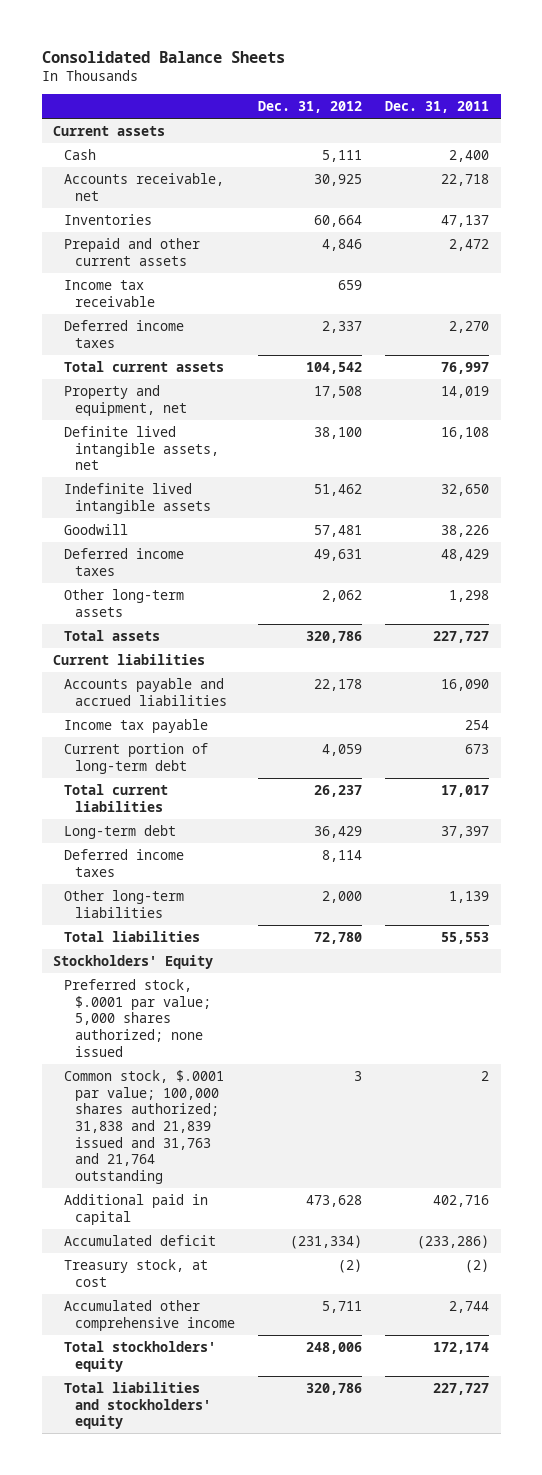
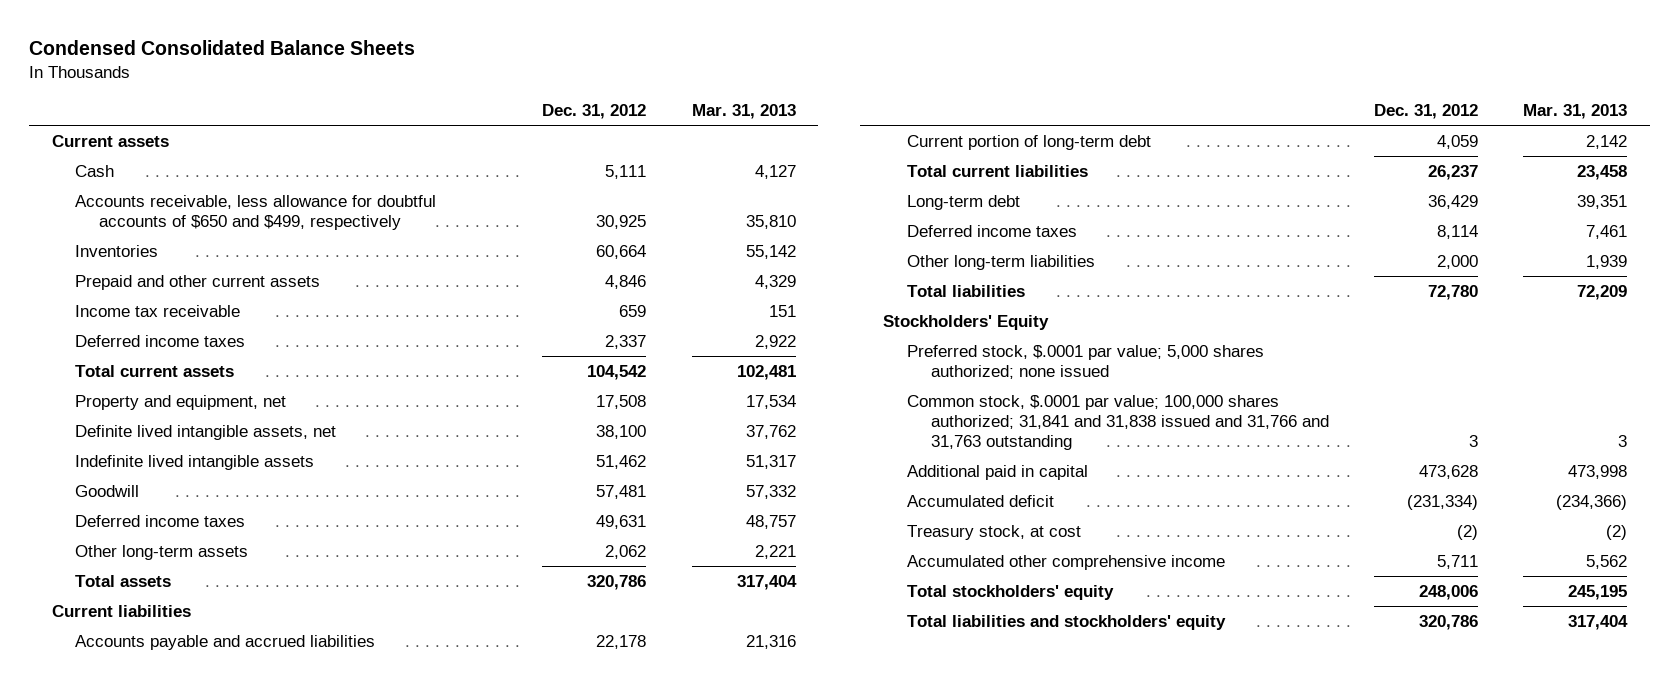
- Consolidated Balance Sheets
+ Condensed Consolidated Balance Sheets
- | Dec. 31, 2012 | Dec. 31, 2011
+ | Dec. 31, 2012 | Mar. 31, 2013
- Accounts receivable, net | 30,925 | 22,718
+ Accounts receivable, less allowance for doubtful accounts of $650 and $499, respectively | 30,925 | 35,810
- Income tax payable | | 254
- Common stock, $.0001 par value; 100,000 shares authorized; 31,838 and 21,839 issued and 31,763 and 21,764 outstanding | 3 | 2
+ Common stock, $.0001 par value; 100,000 shares authorized; 31,841 and 31,838 issued and 31,766 and 31,763 outstanding | 3 | 3

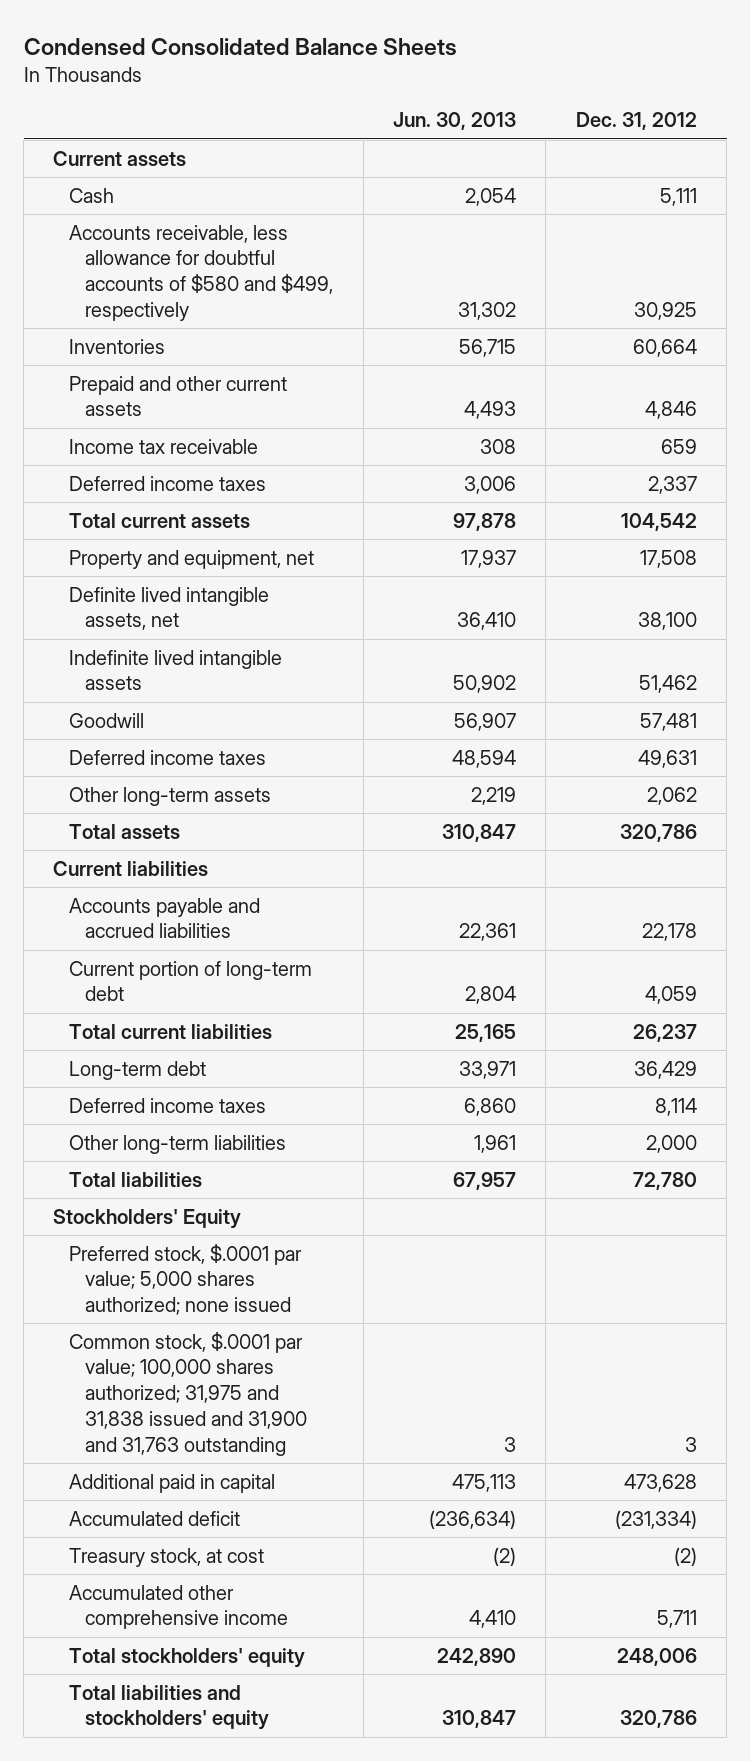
- | Dec. 31, 2012 | Mar. 31, 2013
+ | Jun. 30, 2013 | Dec. 31, 2012
- Accounts receivable, less allowance for doubtful accounts of $650 and $499, respectively | 30,925 | 35,810
+ Accounts receivable, less allowance for doubtful accounts of $580 and $499, respectively | 31,302 | 30,925
- Common stock, $.0001 par value; 100,000 shares authorized; 31,841 and 31,838 issued and 31,766 and 31,763 outstanding | 3 | 3
+ Common stock, $.0001 par value; 100,000 shares authorized; 31,975 and 31,838 issued and 31,900 and 31,763 outstanding | 3 | 3

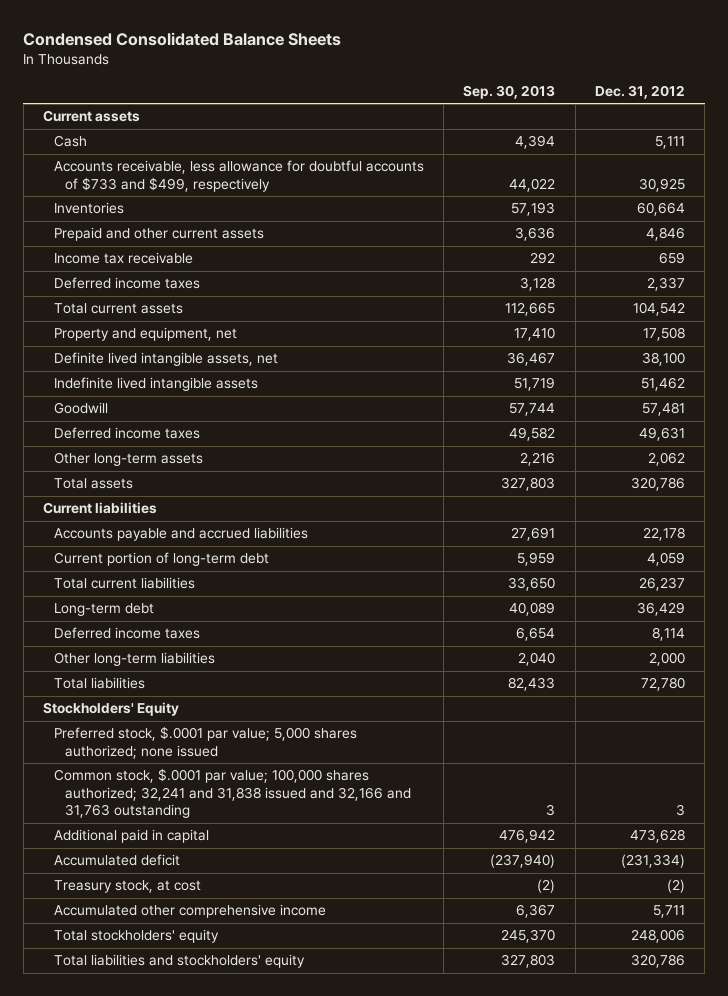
- | Jun. 30, 2013 | Dec. 31, 2012
+ | Sep. 30, 2013 | Dec. 31, 2012
- Accounts receivable, less allowance for doubtful accounts of $580 and $499, respectively | 31,302 | 30,925
+ Accounts receivable, less allowance for doubtful accounts of $733 and $499, respectively | 44,022 | 30,925
- Common stock, $.0001 par value; 100,000 shares authorized; 31,975 and 31,838 issued and 31,900 and 31,763 outstanding | 3 | 3
+ Common stock, $.0001 par value; 100,000 shares authorized; 32,241 and 31,838 issued and 32,166 and 31,763 outstanding | 3 | 3

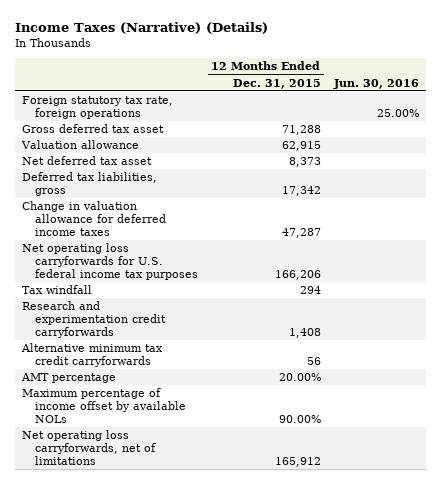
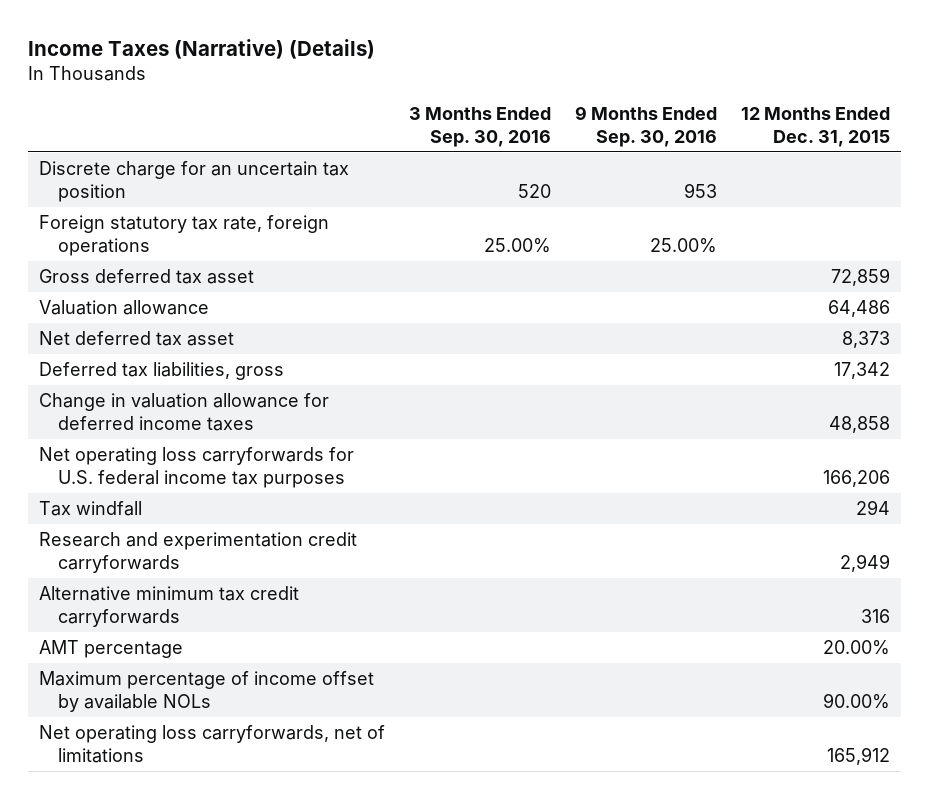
- | 12 Months Ended Dec. 31, 2015 | Jun. 30, 2016
+ | 3 Months Ended Sep. 30, 2016 | 9 Months Ended Sep. 30, 2016 | 12 Months Ended Dec. 31, 2015
+ Discrete charge for an uncertain tax position | 520 | 953 |
- Gross deferred tax asset | 71,288 |
- Valuation allowance | 62,915 |
+ Gross deferred tax asset | | | 72,859
+ Valuation allowance | | | 64,486
- Change in valuation allowance for deferred income taxes | 47,287 |
+ Change in valuation allowance for deferred income taxes | | | 48,858
- Research and experimentation credit carryforwards | 1,408 |
- Alternative minimum tax credit carryforwards | 56 |
+ Research and experimentation credit carryforwards | | | 2,949
+ Alternative minimum tax credit carryforwards | | | 316

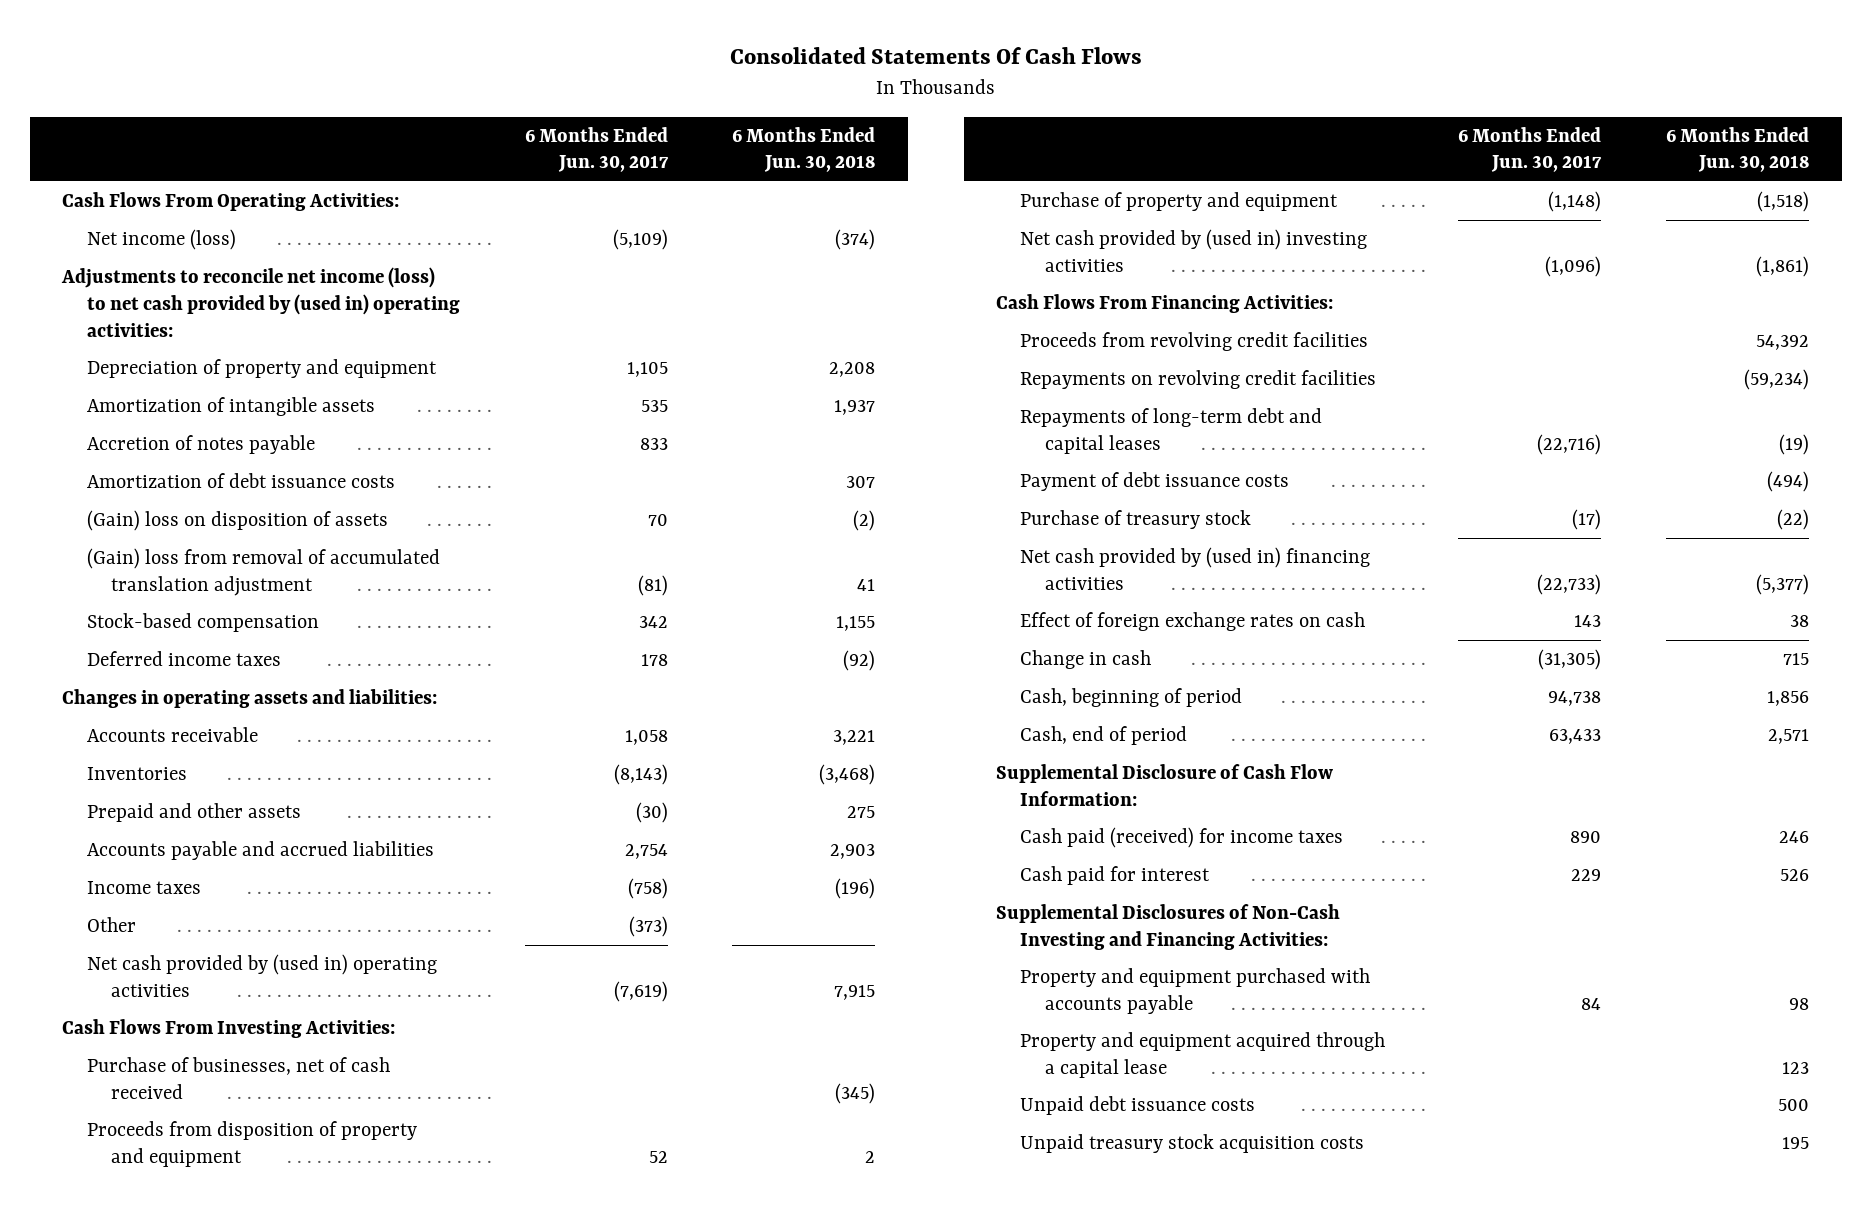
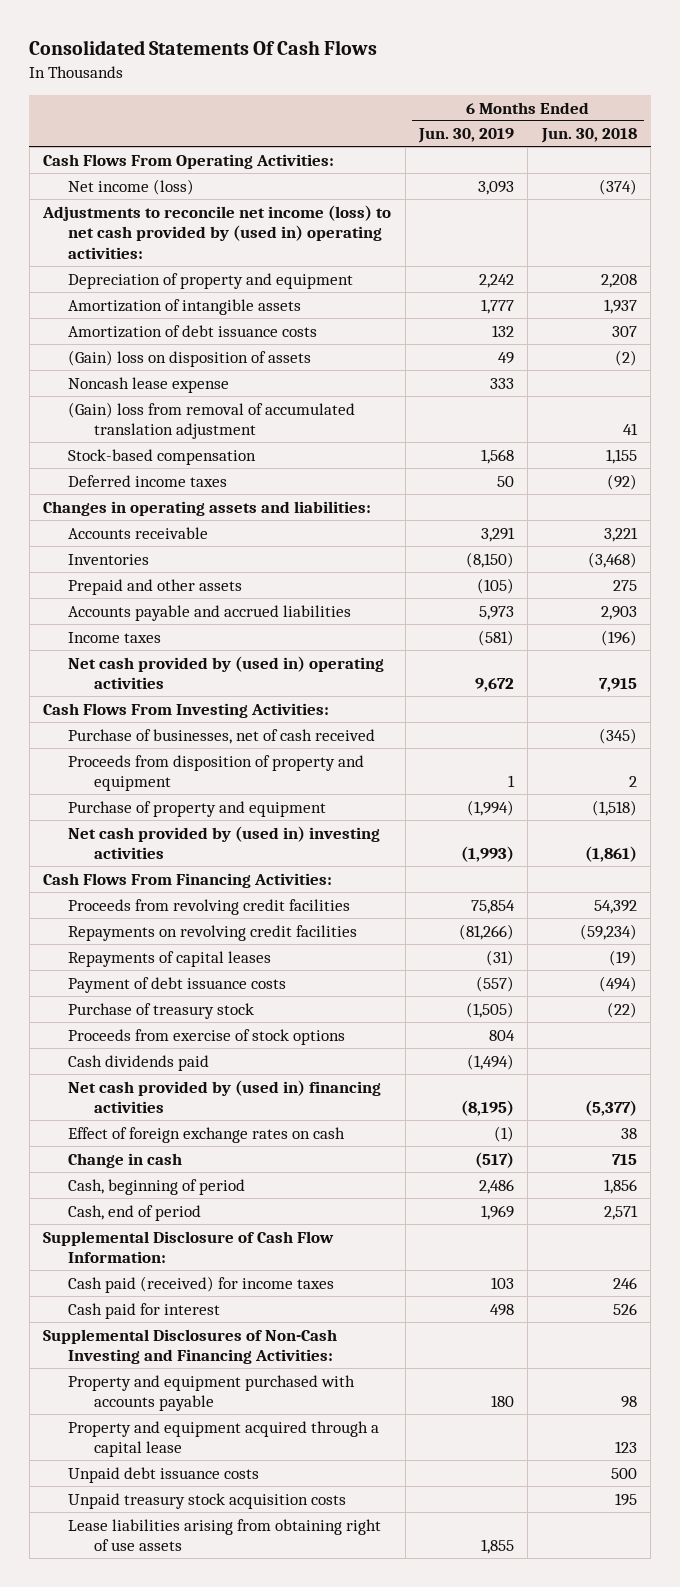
- | 6 Months Ended Jun. 30, 2017 | 6 Months Ended Jun. 30, 2018
+ | 6 Months Ended Jun. 30, 2019 | 6 Months Ended Jun. 30, 2018
- Accretion of notes payable | 833 |
+ Noncash lease expense | 333 |
- Other | (373) |
- Repayments of long-term debt and capital leases | (22,716) | (19)
+ Repayments of capital leases | (31) | (19)
+ Proceeds from exercise of stock options | 804 |
+ Cash dividends paid | (1,494) |
+ Lease liabilities arising from obtaining right of use assets | 1,855 |

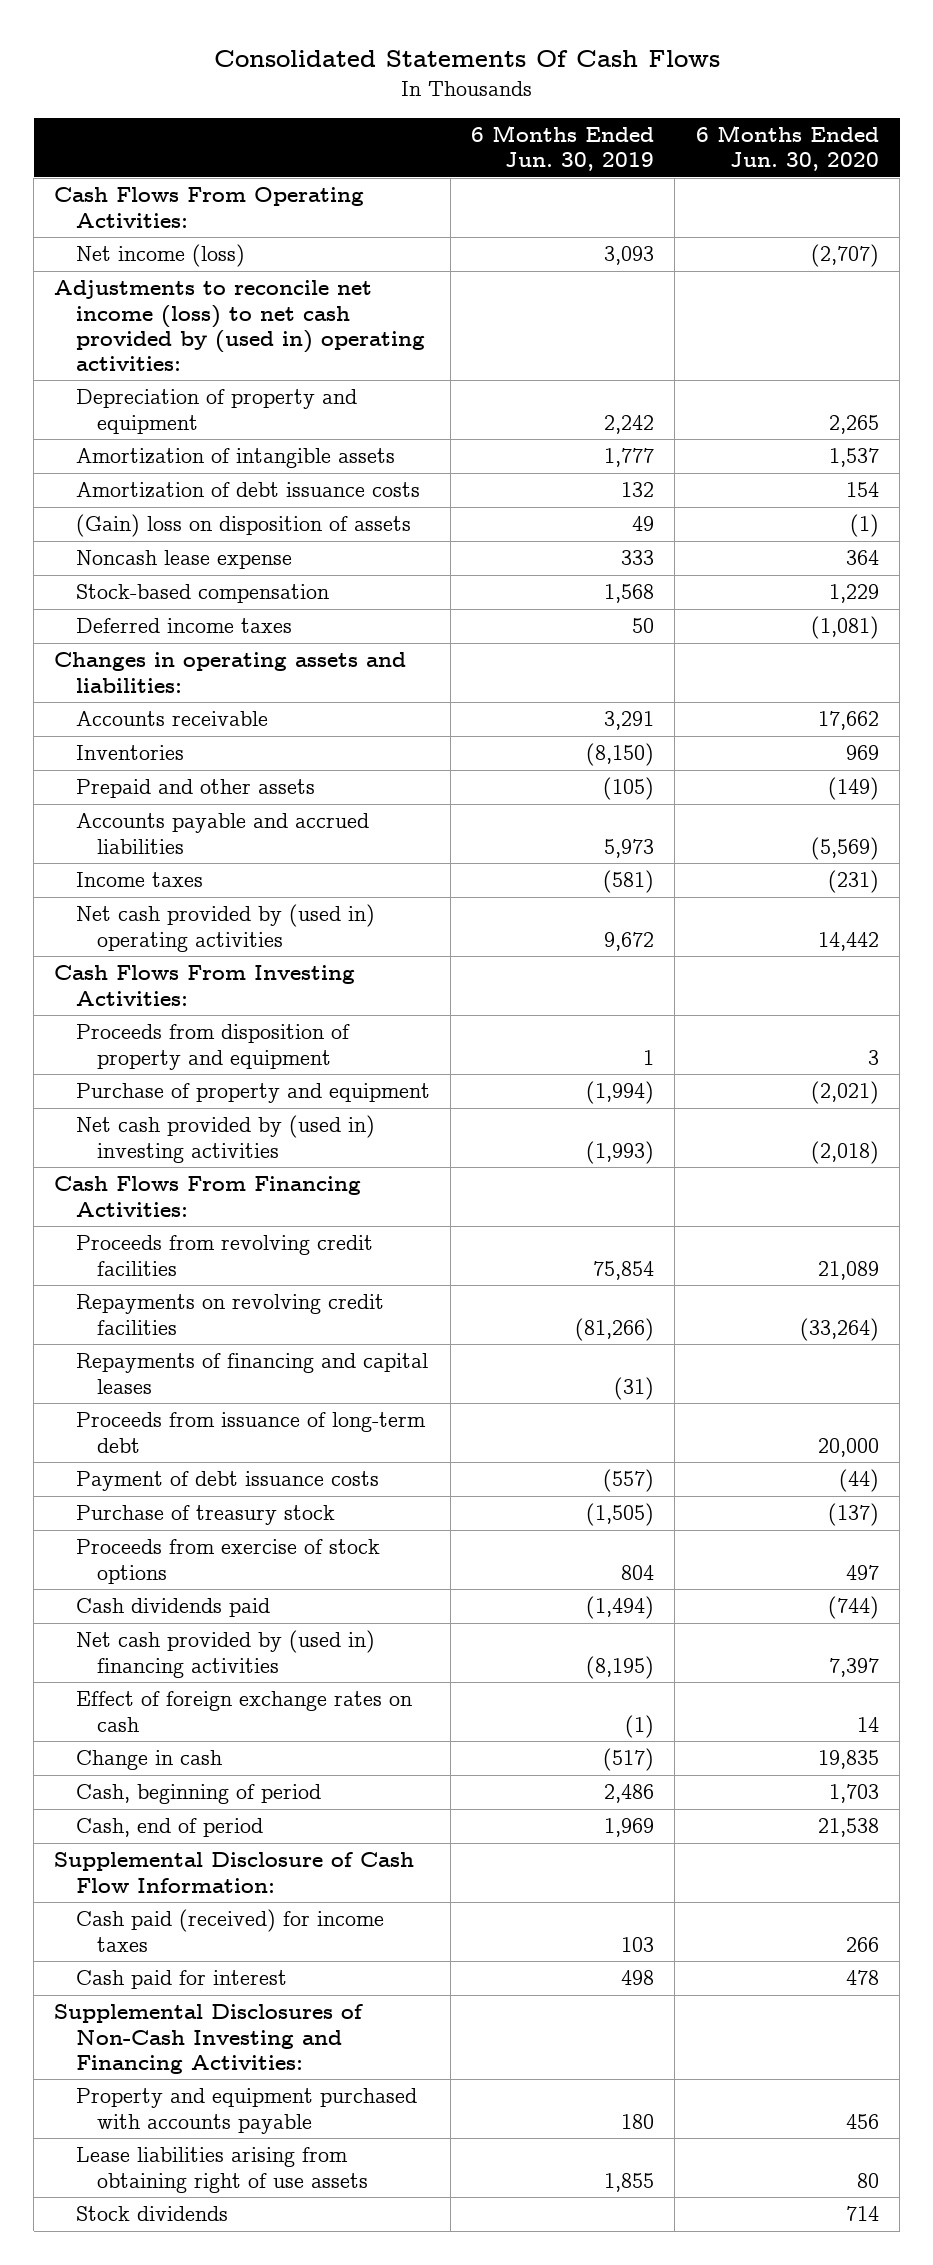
- | 6 Months Ended Jun. 30, 2019 | 6 Months Ended Jun. 30, 2018
+ | 6 Months Ended Jun. 30, 2019 | 6 Months Ended Jun. 30, 2020
- (Gain) loss from removal of accumulated translation adjustment | | 41
- Purchase of businesses, net of cash received | | (345)
- Repayments of capital leases | (31) | (19)
+ Repayments of financing and capital leases | (31) |
+ Proceeds from issuance of long-term debt | | 20,000
- Property and equipment acquired through a capital lease | | 123
- Unpaid debt issuance costs | | 500
- Unpaid treasury stock acquisition costs | | 195
+ Stock dividends | | 714

